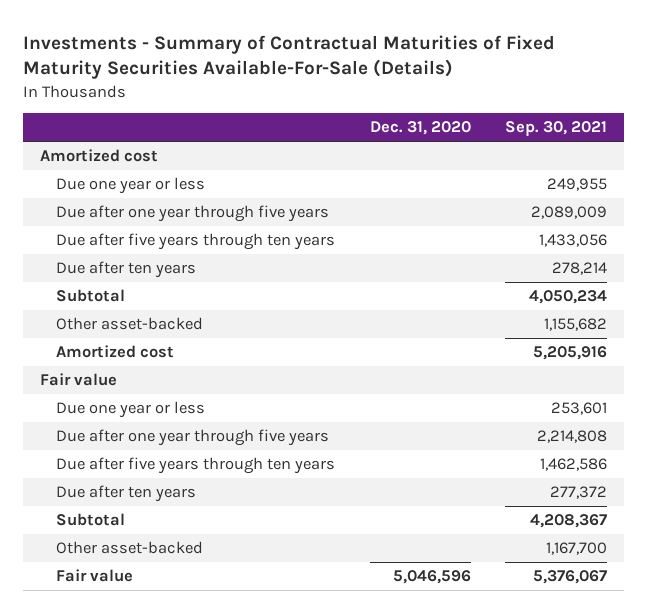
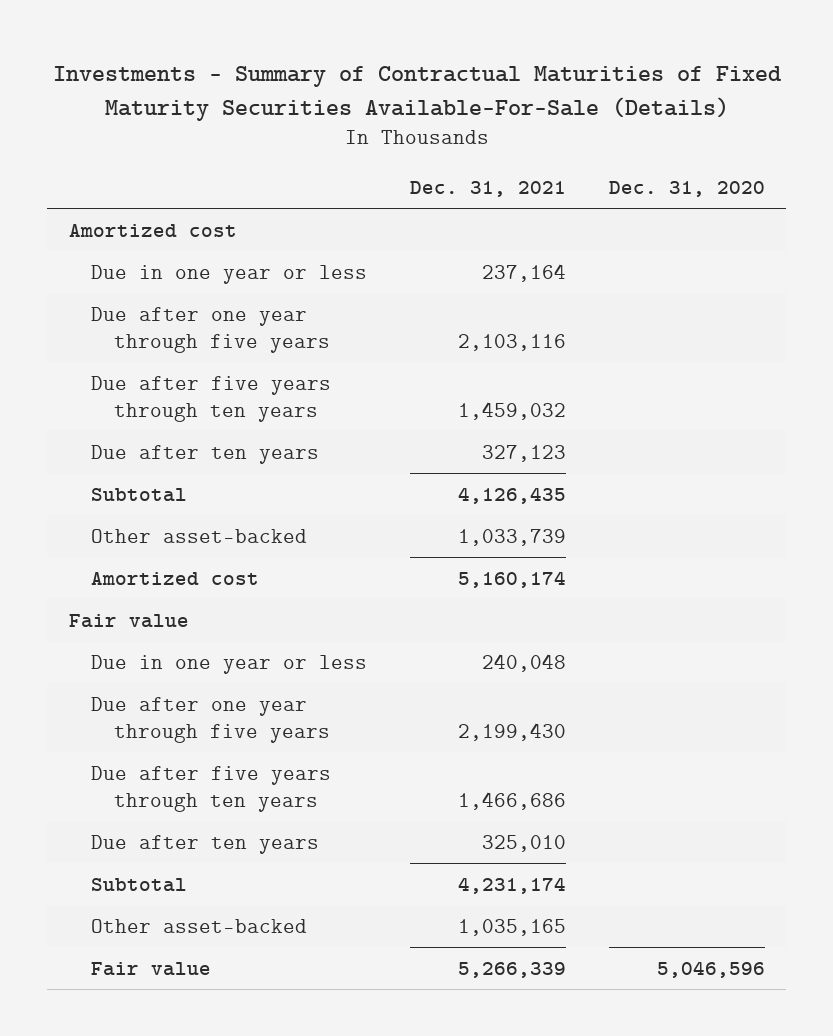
- | Dec. 31, 2020 | Sep. 30, 2021
+ | Dec. 31, 2021 | Dec. 31, 2020
- Due one year or less | | 249,955
+ Due in one year or less | 237,164 |
- Due one year or less | | 253,601
+ Due in one year or less | 240,048 |

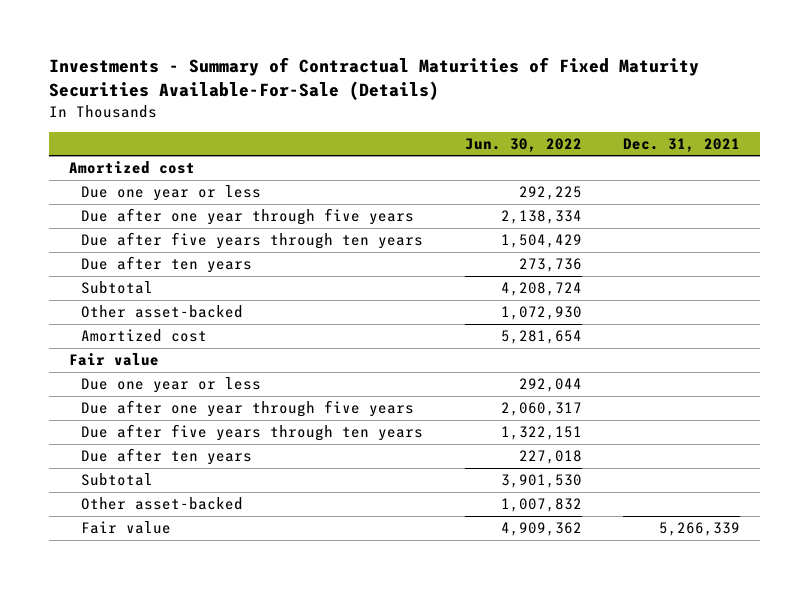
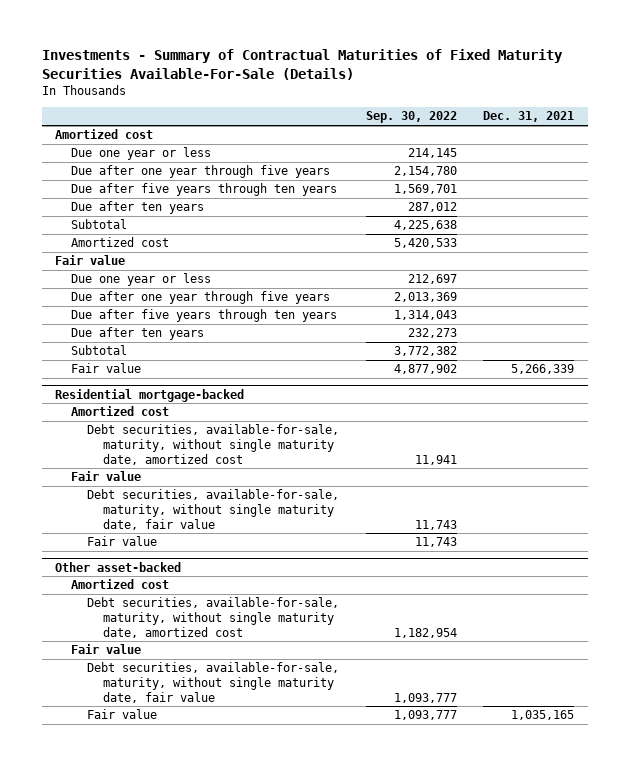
- | Jun. 30, 2022 | Dec. 31, 2021
+ | Sep. 30, 2022 | Dec. 31, 2021
- Other asset-backed | 1,072,930 |
- Other asset-backed | 1,007,832 |
+ Residential mortgage-backed
+ Amortized cost
+ Debt securities, available-for-sale, maturity, without single maturity date, amortized cost | 11,941 |
+ Fair value
+ Debt securities, available-for-sale, maturity, without single maturity date, fair value | 11,743 |
+ Fair value | 11,743 |
+ Other asset-backed
+ Amortized cost
+ Debt securities, available-for-sale, maturity, without single maturity date, amortized cost | 1,182,954 |
+ Fair value
+ Debt securities, available-for-sale, maturity, without single maturity date, fair value | 1,093,777 |
+ Fair value | 1,093,777 | 1,035,165

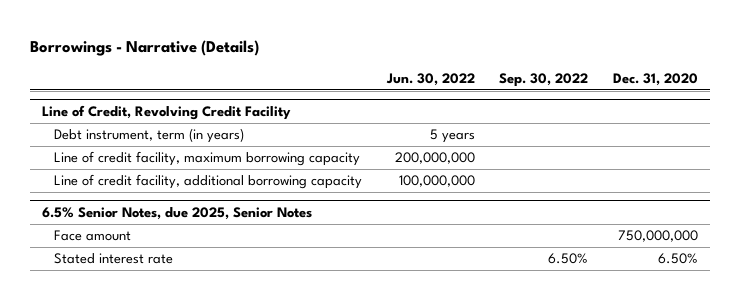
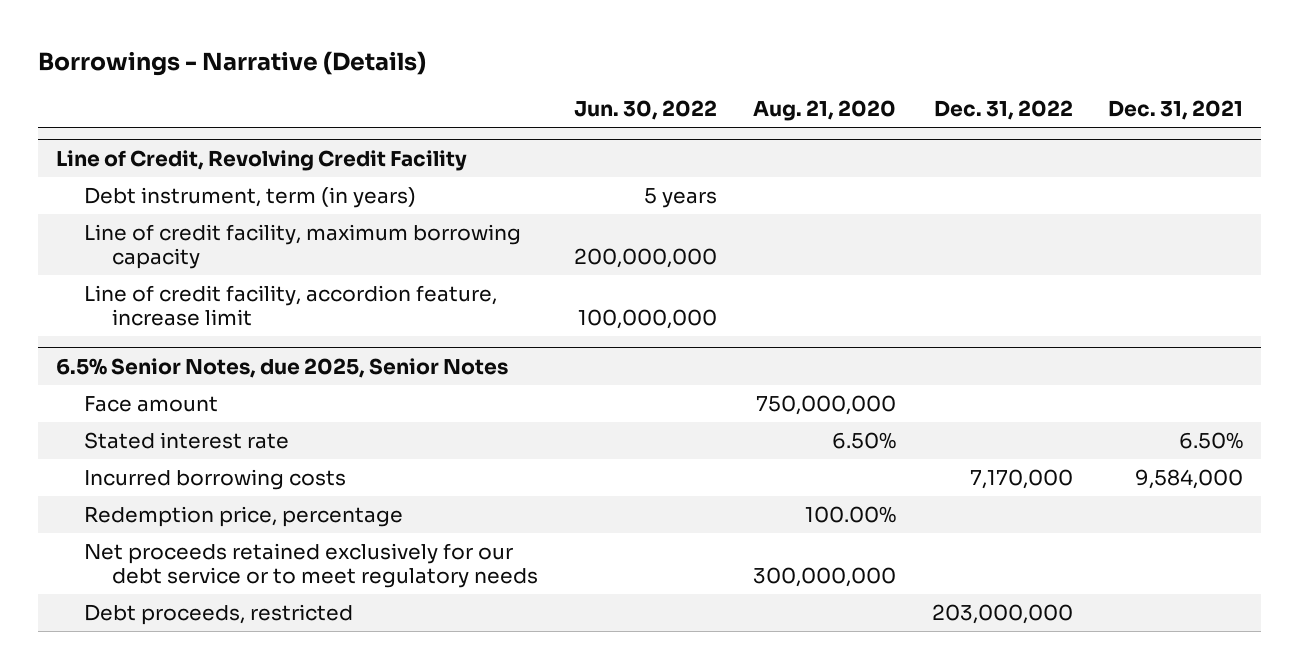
- | Jun. 30, 2022 | Sep. 30, 2022 | Dec. 31, 2020
+ | Jun. 30, 2022 | Aug. 21, 2020 | Dec. 31, 2022 | Dec. 31, 2021
@ Line of Credit, Revolving Credit Facility
- Line of credit facility, additional borrowing capacity | 100,000,000 | |
+ Line of credit facility, accordion feature, increase limit | 100,000,000 | | |
@ 6.5% Senior Notes, due 2025, Senior Notes
+ Incurred borrowing costs | | | 7,170,000 | 9,584,000
+ Redemption price, percentage | | 100.00% | |
+ Net proceeds retained exclusively for our debt service or to meet regulatory needs | | 300,000,000 | |
+ Debt proceeds, restricted | | | 203,000,000 |

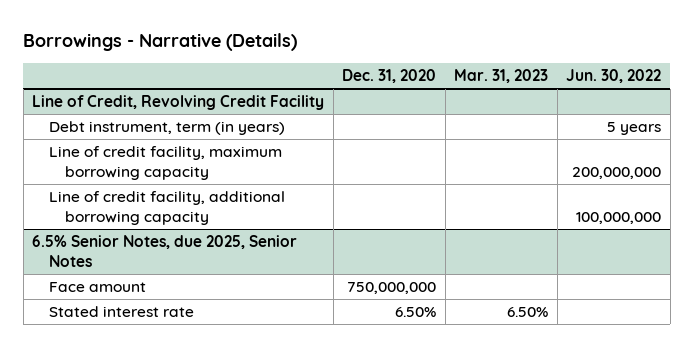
- | Jun. 30, 2022 | Aug. 21, 2020 | Dec. 31, 2022 | Dec. 31, 2021
+ | Dec. 31, 2020 | Mar. 31, 2023 | Jun. 30, 2022
@ Line of Credit, Revolving Credit Facility
- Line of credit facility, accordion feature, increase limit | 100,000,000 | | |
+ Line of credit facility, additional borrowing capacity | | | 100,000,000
@ 6.5% Senior Notes, due 2025, Senior Notes
- Incurred borrowing costs | | | 7,170,000 | 9,584,000
- Redemption price, percentage | | 100.00% | |
- Net proceeds retained exclusively for our debt service or to meet regulatory needs | | 300,000,000 | |
- Debt proceeds, restricted | | | 203,000,000 |

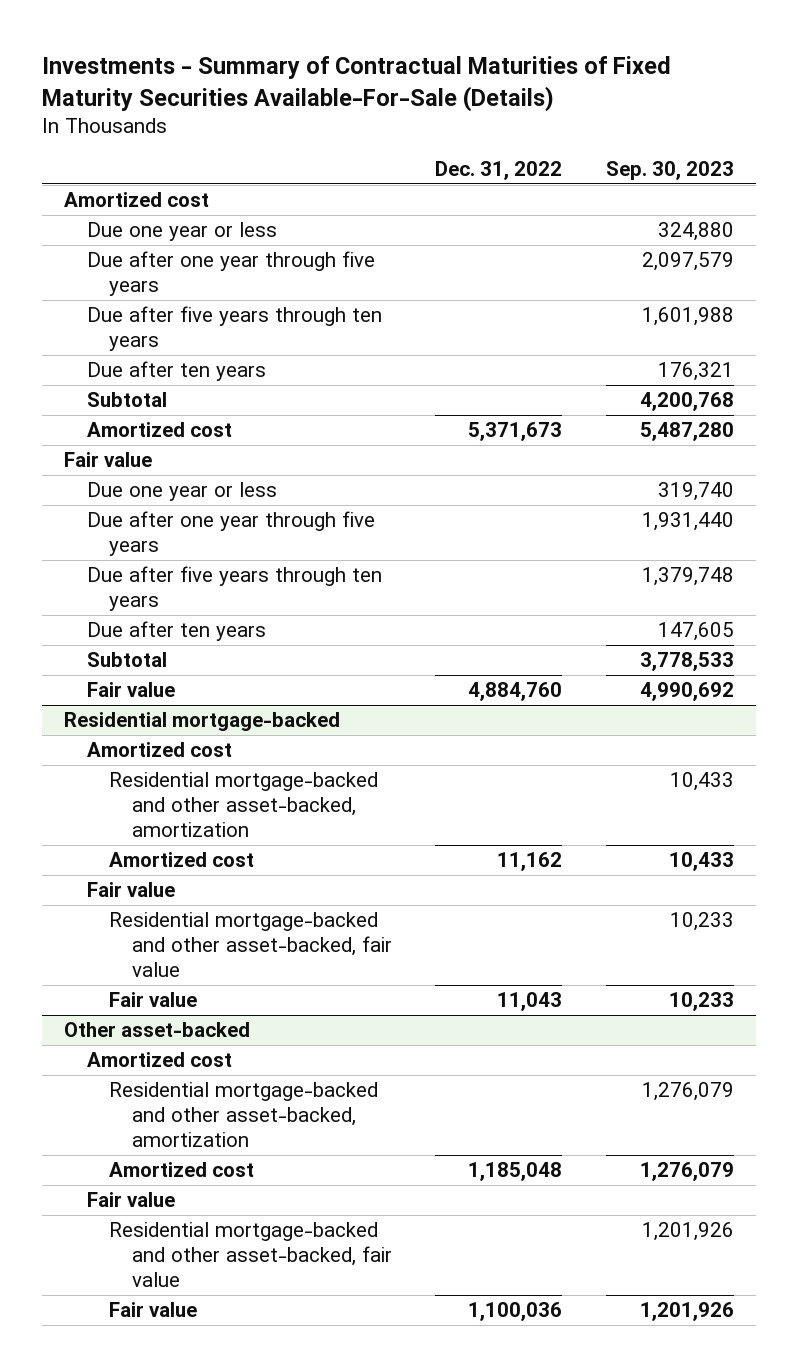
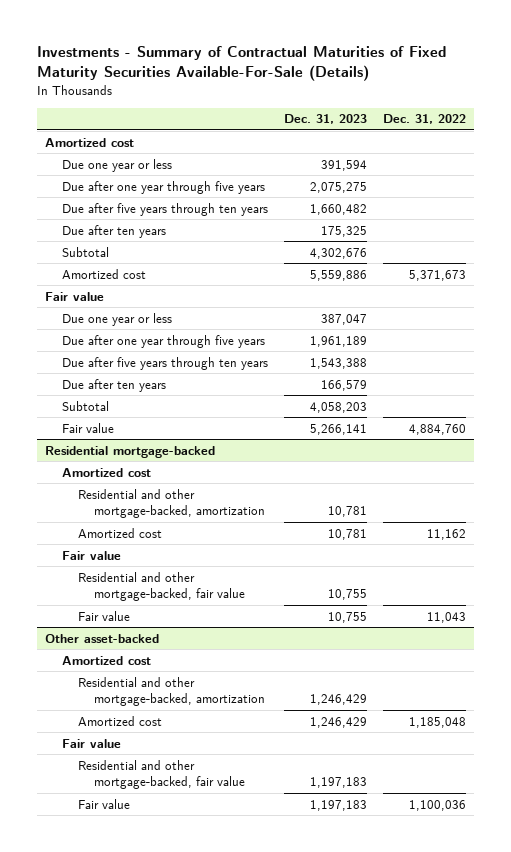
- | Dec. 31, 2022 | Sep. 30, 2023
+ | Dec. 31, 2023 | Dec. 31, 2022
@ Residential mortgage-backed
- Residential mortgage-backed and other asset-backed, amortization | | 10,433
+ Residential and other mortgage-backed, amortization | 10,781 |
- Residential mortgage-backed and other asset-backed, fair value | | 10,233
+ Residential and other mortgage-backed, fair value | 10,755 |
@ Other asset-backed
- Residential mortgage-backed and other asset-backed, amortization | | 1,276,079
+ Residential and other mortgage-backed, amortization | 1,246,429 |
- Residential mortgage-backed and other asset-backed, fair value | | 1,201,926
+ Residential and other mortgage-backed, fair value | 1,197,183 |

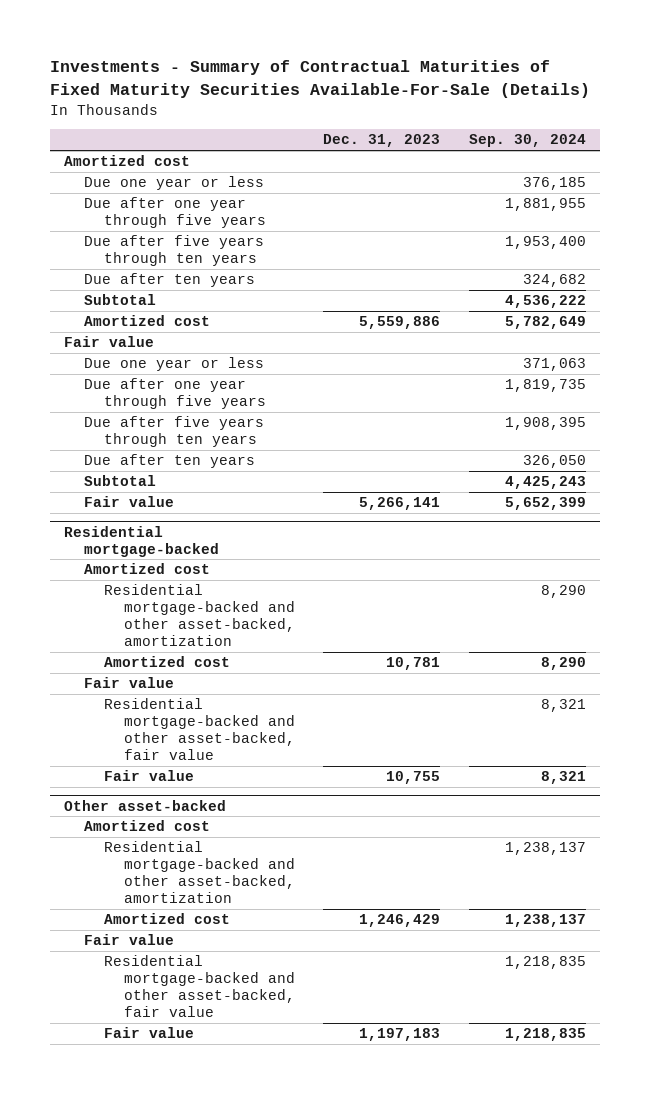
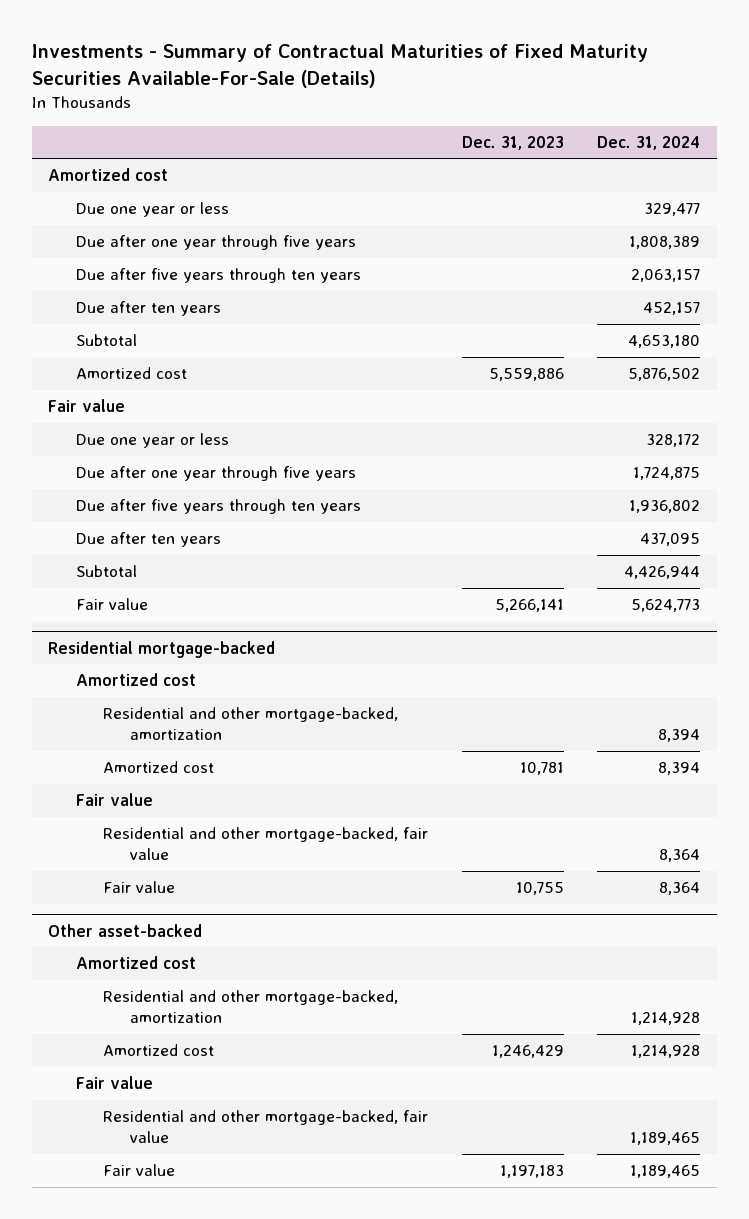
- | Dec. 31, 2023 | Sep. 30, 2024
+ | Dec. 31, 2023 | Dec. 31, 2024
@ Residential mortgage-backed
- Residential mortgage-backed and other asset-backed, amortization | | 8,290
+ Residential and other mortgage-backed, amortization | | 8,394
- Residential mortgage-backed and other asset-backed, fair value | | 8,321
+ Residential and other mortgage-backed, fair value | | 8,364
@ Other asset-backed
- Residential mortgage-backed and other asset-backed, amortization | | 1,238,137
+ Residential and other mortgage-backed, amortization | | 1,214,928
- Residential mortgage-backed and other asset-backed, fair value | | 1,218,835
+ Residential and other mortgage-backed, fair value | | 1,189,465

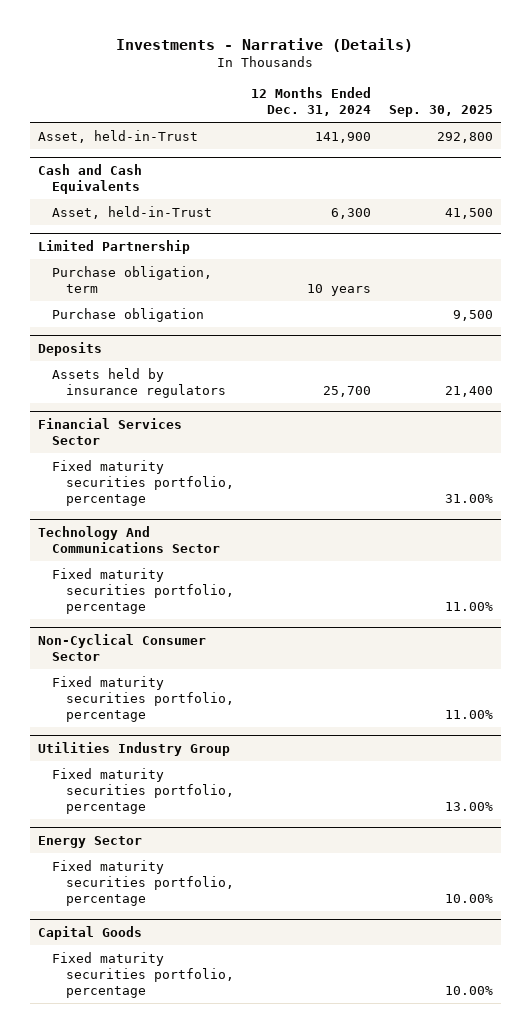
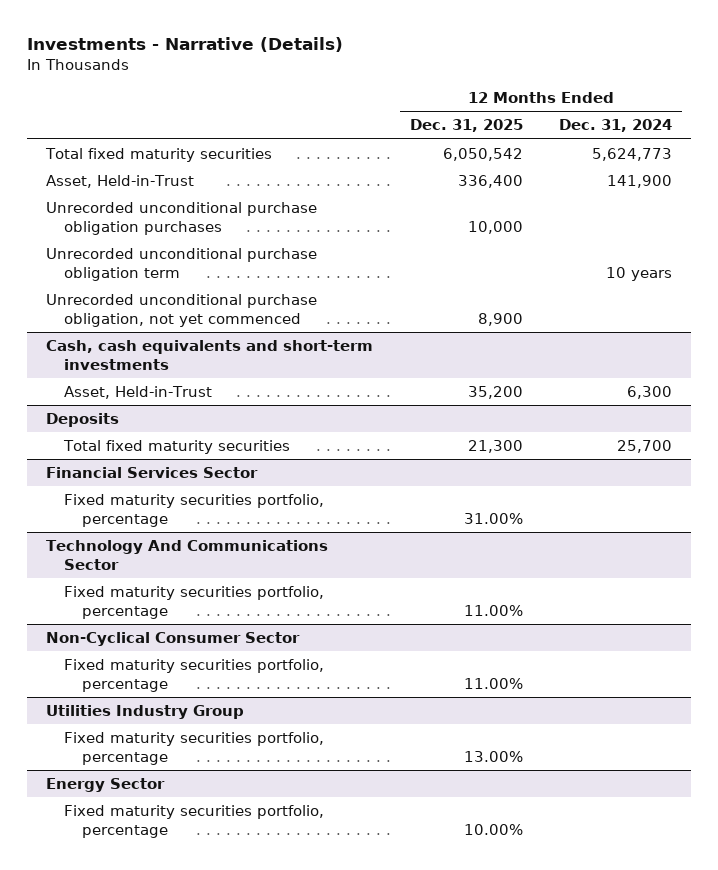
- | 12 Months Ended Dec. 31, 2024 | Sep. 30, 2025
+ | 12 Months Ended Dec. 31, 2025 | 12 Months Ended Dec. 31, 2024
- Asset, held-in-Trust | 141,900 | 292,800
- Cash and Cash Equivalents
- Asset, held-in-Trust | 6,300 | 41,500
- Limited Partnership
- Purchase obligation, term | 10 years |
- Purchase obligation | | 9,500
+ Total fixed maturity securities | 6,050,542 | 5,624,773
+ Asset, Held-in-Trust | 336,400 | 141,900
+ Unrecorded unconditional purchase obligation purchases | 10,000 |
+ Unrecorded unconditional purchase obligation term | | 10 years
+ Unrecorded unconditional purchase obligation, not yet commenced | 8,900 |
+ Cash, cash equivalents and short-term investments
+ Asset, Held-in-Trust | 35,200 | 6,300
@ Deposits
- Assets held by insurance regulators | 25,700 | 21,400
+ Total fixed maturity securities | 21,300 | 25,700
- Capital Goods
- Fixed maturity securities portfolio, percentage | | 10.00%

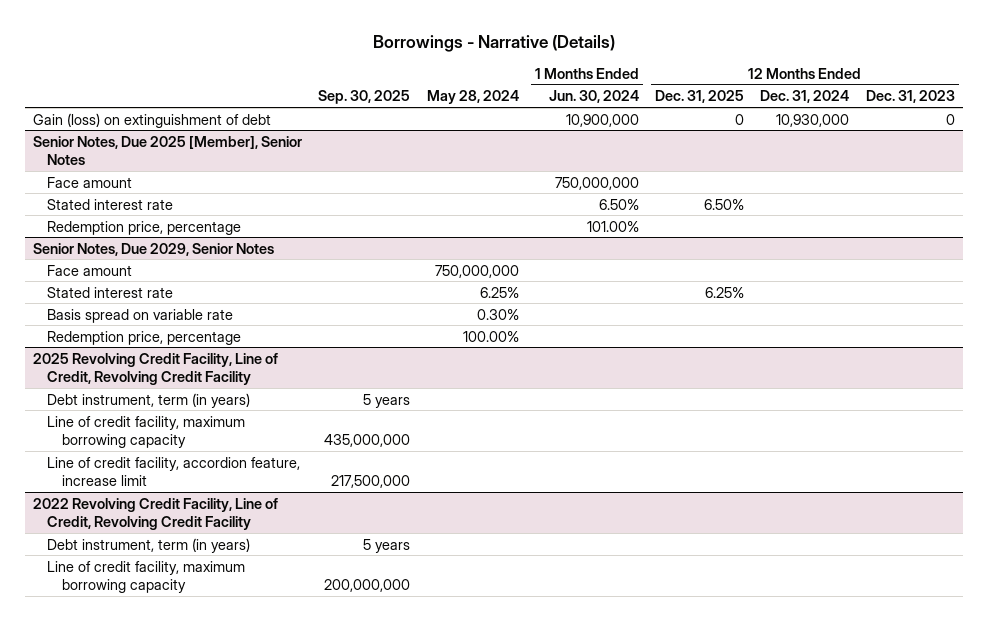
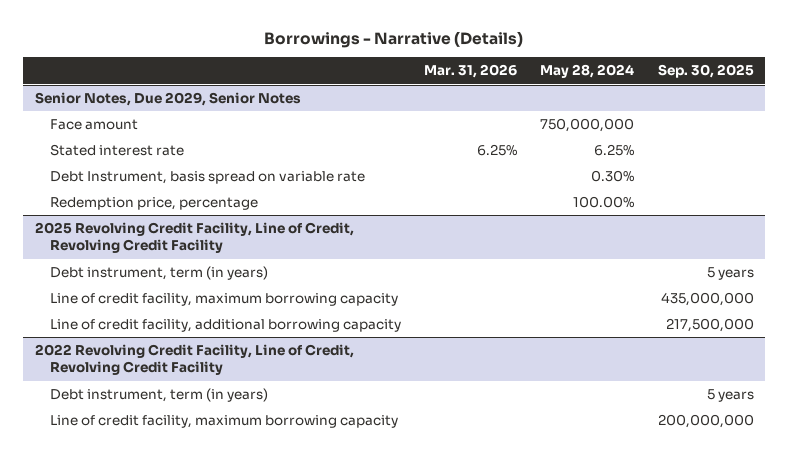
- | Sep. 30, 2025 | May 28, 2024 | 1 Months Ended Jun. 30, 2024 | 12 Months Ended Dec. 31, 2025 | 12 Months Ended Dec. 31, 2024 | 12 Months Ended Dec. 31, 2023
+ | Mar. 31, 2026 | May 28, 2024 | Sep. 30, 2025
- Gain (loss) on extinguishment of debt | | | 10,900,000 | 0 | 10,930,000 | 0
- Senior Notes, Due 2025 [Member], Senior Notes
- Face amount | | | 750,000,000 | | |
- Stated interest rate | | | 6.50% | 6.50% | |
- Redemption price, percentage | | | 101.00% | | |
@ Senior Notes, Due 2029, Senior Notes
- Basis spread on variable rate | | 0.30% | | | |
+ Debt Instrument, basis spread on variable rate | | 0.30% |
@ 2025 Revolving Credit Facility, Line of Credit, Revolving Credit Facility
- Line of credit facility, accordion feature, increase limit | 217,500,000 | | | | |
+ Line of credit facility, additional borrowing capacity | | | 217,500,000

